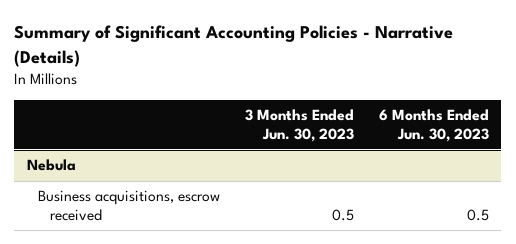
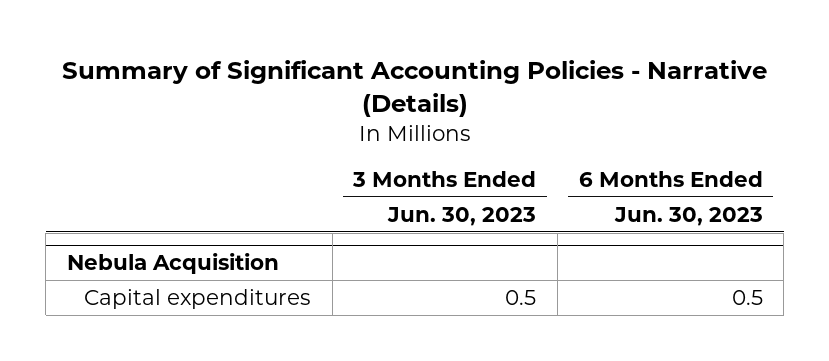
- Nebula
- Business acquisitions, escrow received | 0.5 | 0.5
+ Nebula Acquisition
+ Capital expenditures | 0.5 | 0.5

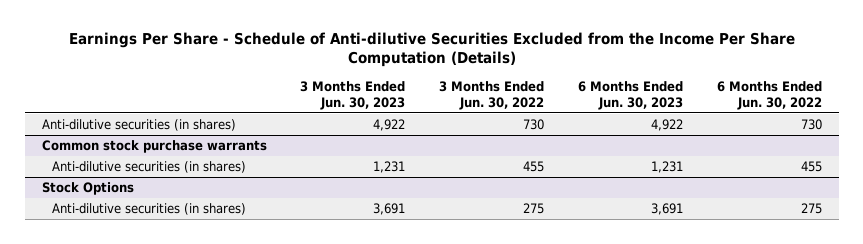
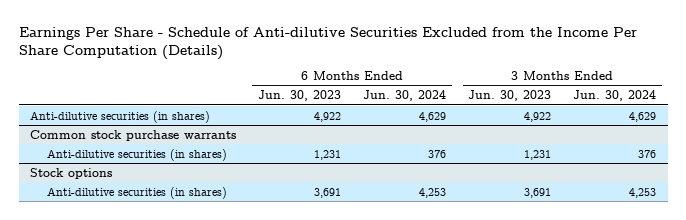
- | 3 Months Ended Jun. 30, 2023 | 3 Months Ended Jun. 30, 2022 | 6 Months Ended Jun. 30, 2023 | 6 Months Ended Jun. 30, 2022
+ | 6 Months Ended Jun. 30, 2023 | 6 Months Ended Jun. 30, 2024 | 3 Months Ended Jun. 30, 2023 | 3 Months Ended Jun. 30, 2024
- Stock Options
+ Stock options

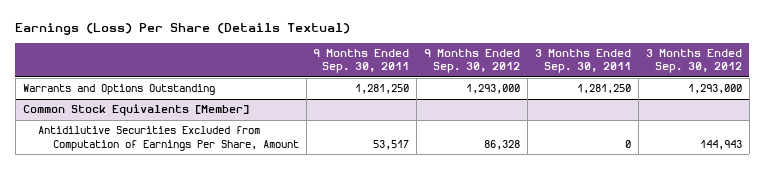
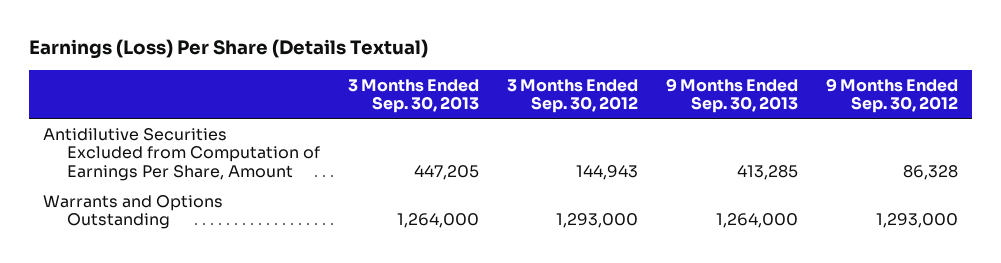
- | 9 Months Ended Sep. 30, 2011 | 9 Months Ended Sep. 30, 2012 | 3 Months Ended Sep. 30, 2011 | 3 Months Ended Sep. 30, 2012
+ | 3 Months Ended Sep. 30, 2013 | 3 Months Ended Sep. 30, 2012 | 9 Months Ended Sep. 30, 2013 | 9 Months Ended Sep. 30, 2012
- Common Stock Equivalents [Member]
moved down: Warrants and Options Outstanding | 1,264,000 | 1,293,000 | 1,264,000 | 1,293,000

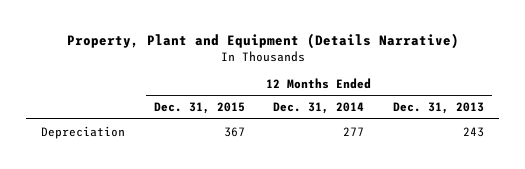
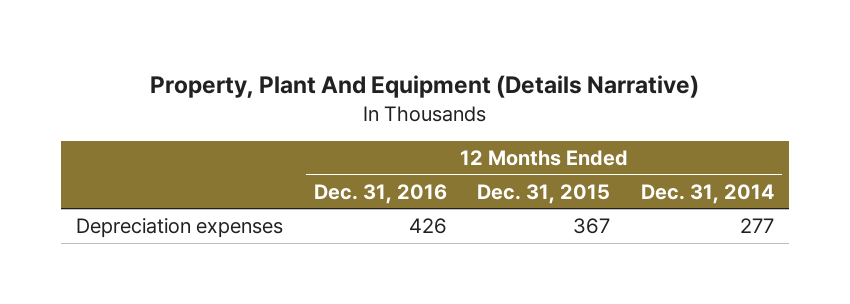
- Property, Plant and Equipment (Details Narrative)
+ Property, Plant And Equipment (Details Narrative)
- | 12 Months Ended Dec. 31, 2015 | 12 Months Ended Dec. 31, 2014 | 12 Months Ended Dec. 31, 2013
+ | 12 Months Ended Dec. 31, 2016 | 12 Months Ended Dec. 31, 2015 | 12 Months Ended Dec. 31, 2014
- Depreciation | 367 | 277 | 243
+ Depreciation expenses | 426 | 367 | 277

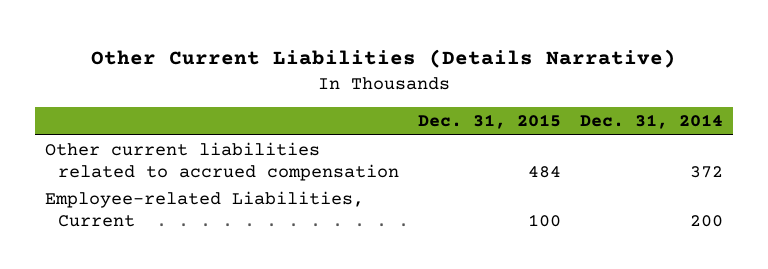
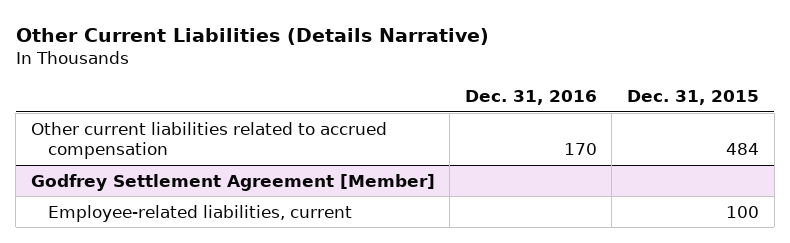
- | Dec. 31, 2015 | Dec. 31, 2014
+ | Dec. 31, 2016 | Dec. 31, 2015
- Employee-related Liabilities, Current | 100 | 200
+ Godfrey Settlement Agreement [Member]
+ Employee-related liabilities, current | | 100

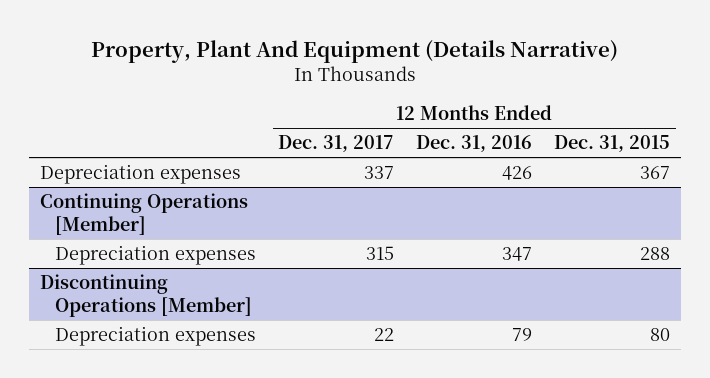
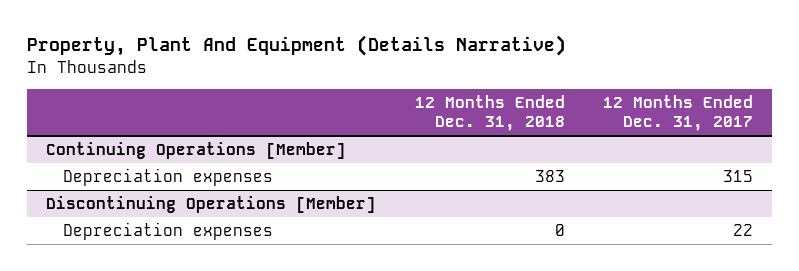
- | 12 Months Ended Dec. 31, 2017 | 12 Months Ended Dec. 31, 2016 | 12 Months Ended Dec. 31, 2015
+ | 12 Months Ended Dec. 31, 2018 | 12 Months Ended Dec. 31, 2017
- Depreciation expenses | 337 | 426 | 367

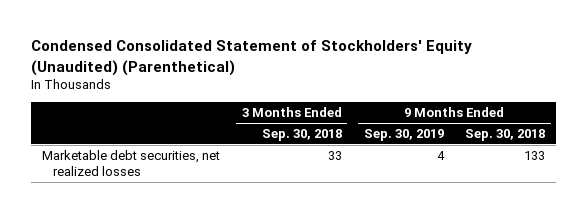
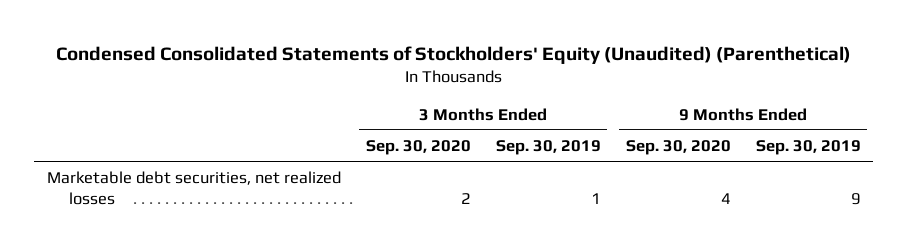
- Condensed Consolidated Statement of Stockholders' Equity (Unaudited) (Parenthetical)
+ Condensed Consolidated Statements of Stockholders' Equity (Unaudited) (Parenthetical)
- | 3 Months Ended Sep. 30, 2018 | 9 Months Ended Sep. 30, 2019 | 9 Months Ended Sep. 30, 2018
+ | 3 Months Ended Sep. 30, 2020 | 3 Months Ended Sep. 30, 2019 | 9 Months Ended Sep. 30, 2020 | 9 Months Ended Sep. 30, 2019
- Marketable debt securities, net realized losses | 33 | 4 | 133
+ Marketable debt securities, net realized losses | 2 | 1 | 4 | 9

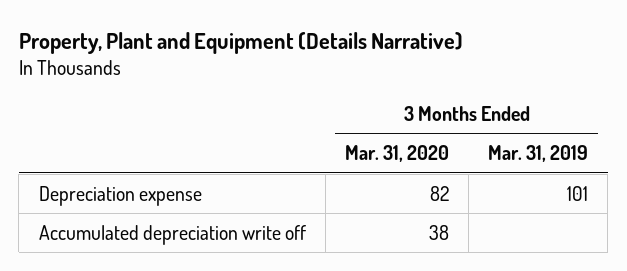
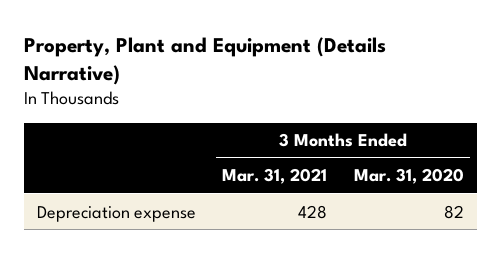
- | 3 Months Ended Mar. 31, 2020 | 3 Months Ended Mar. 31, 2019
+ | 3 Months Ended Mar. 31, 2021 | 3 Months Ended Mar. 31, 2020
- Accumulated depreciation write off | 38 |

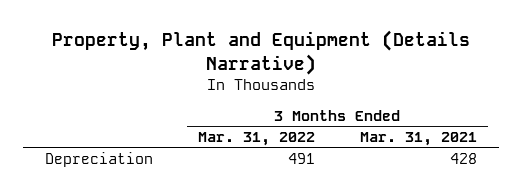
- | 3 Months Ended Mar. 31, 2021 | 3 Months Ended Mar. 31, 2020
+ | 3 Months Ended Mar. 31, 2022 | 3 Months Ended Mar. 31, 2021
- Depreciation expense | 428 | 82
+ Depreciation | 491 | 428

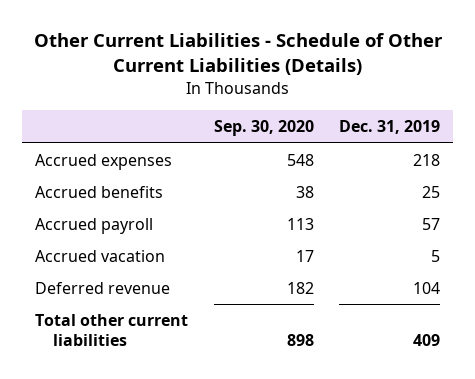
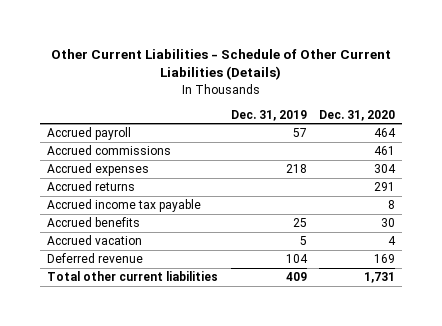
- | Sep. 30, 2020 | Dec. 31, 2019
+ | Dec. 31, 2019 | Dec. 31, 2020
moved up: Accrued payroll | 57 | 464
+ Accrued commissions | | 461
+ Accrued returns | | 291
+ Accrued income tax payable | | 8

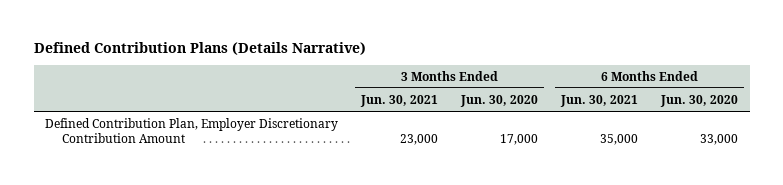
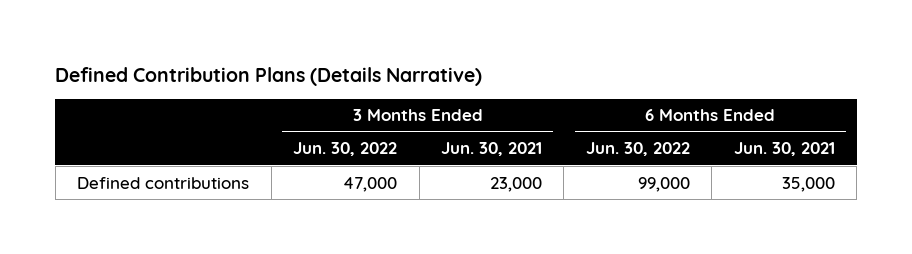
- | 3 Months Ended Jun. 30, 2021 | 3 Months Ended Jun. 30, 2020 | 6 Months Ended Jun. 30, 2021 | 6 Months Ended Jun. 30, 2020
+ | 3 Months Ended Jun. 30, 2022 | 3 Months Ended Jun. 30, 2021 | 6 Months Ended Jun. 30, 2022 | 6 Months Ended Jun. 30, 2021
- Defined Contribution Plan, Employer Discretionary Contribution Amount | 23,000 | 17,000 | 35,000 | 33,000
+ Defined contributions | 47,000 | 23,000 | 99,000 | 35,000

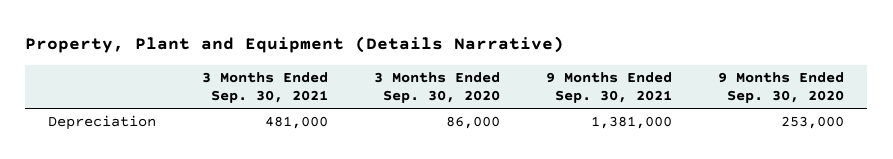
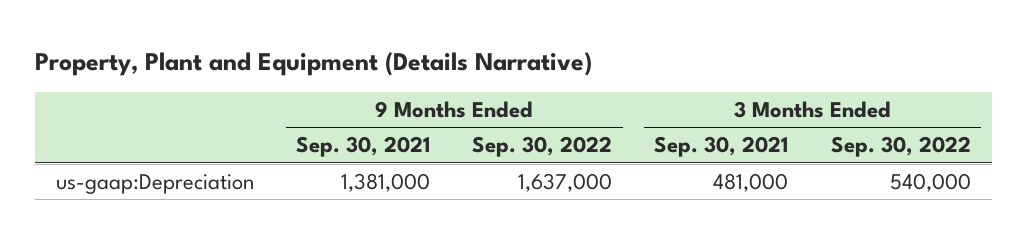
- | 3 Months Ended Sep. 30, 2021 | 3 Months Ended Sep. 30, 2020 | 9 Months Ended Sep. 30, 2021 | 9 Months Ended Sep. 30, 2020
+ | 9 Months Ended Sep. 30, 2021 | 9 Months Ended Sep. 30, 2022 | 3 Months Ended Sep. 30, 2021 | 3 Months Ended Sep. 30, 2022
- Depreciation | 481,000 | 86,000 | 1,381,000 | 253,000
+ us-gaap:Depreciation | 1,381,000 | 1,637,000 | 481,000 | 540,000

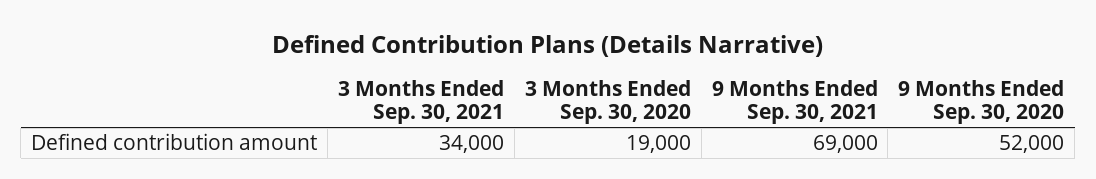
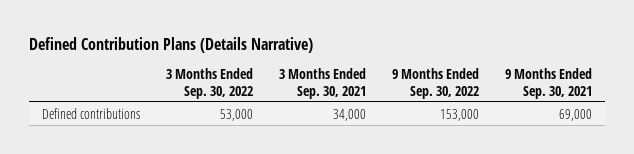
- | 3 Months Ended Sep. 30, 2021 | 3 Months Ended Sep. 30, 2020 | 9 Months Ended Sep. 30, 2021 | 9 Months Ended Sep. 30, 2020
+ | 3 Months Ended Sep. 30, 2022 | 3 Months Ended Sep. 30, 2021 | 9 Months Ended Sep. 30, 2022 | 9 Months Ended Sep. 30, 2021
- Defined contribution amount | 34,000 | 19,000 | 69,000 | 52,000
+ Defined contributions | 53,000 | 34,000 | 153,000 | 69,000

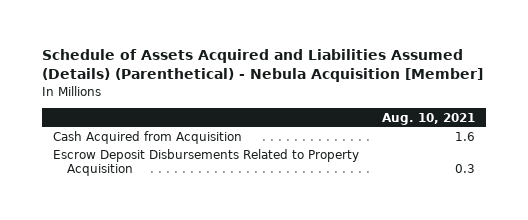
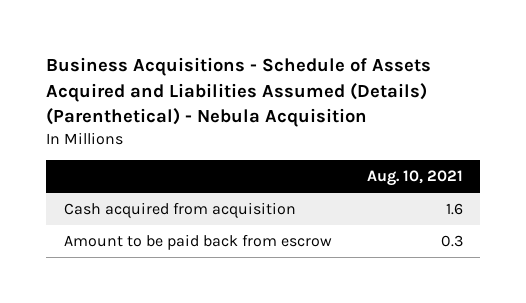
- Schedule of Assets Acquired and Liabilities Assumed (Details) (Parenthetical) - Nebula Acquisition [Member]
+ Business Acquisitions - Schedule of Assets Acquired and Liabilities Assumed (Details) (Parenthetical) - Nebula Acquisition
- Cash Acquired from Acquisition | 1.6
- Escrow Deposit Disbursements Related to Property Acquisition | 0.3
+ Cash acquired from acquisition | 1.6
+ Amount to be paid back from escrow | 0.3

